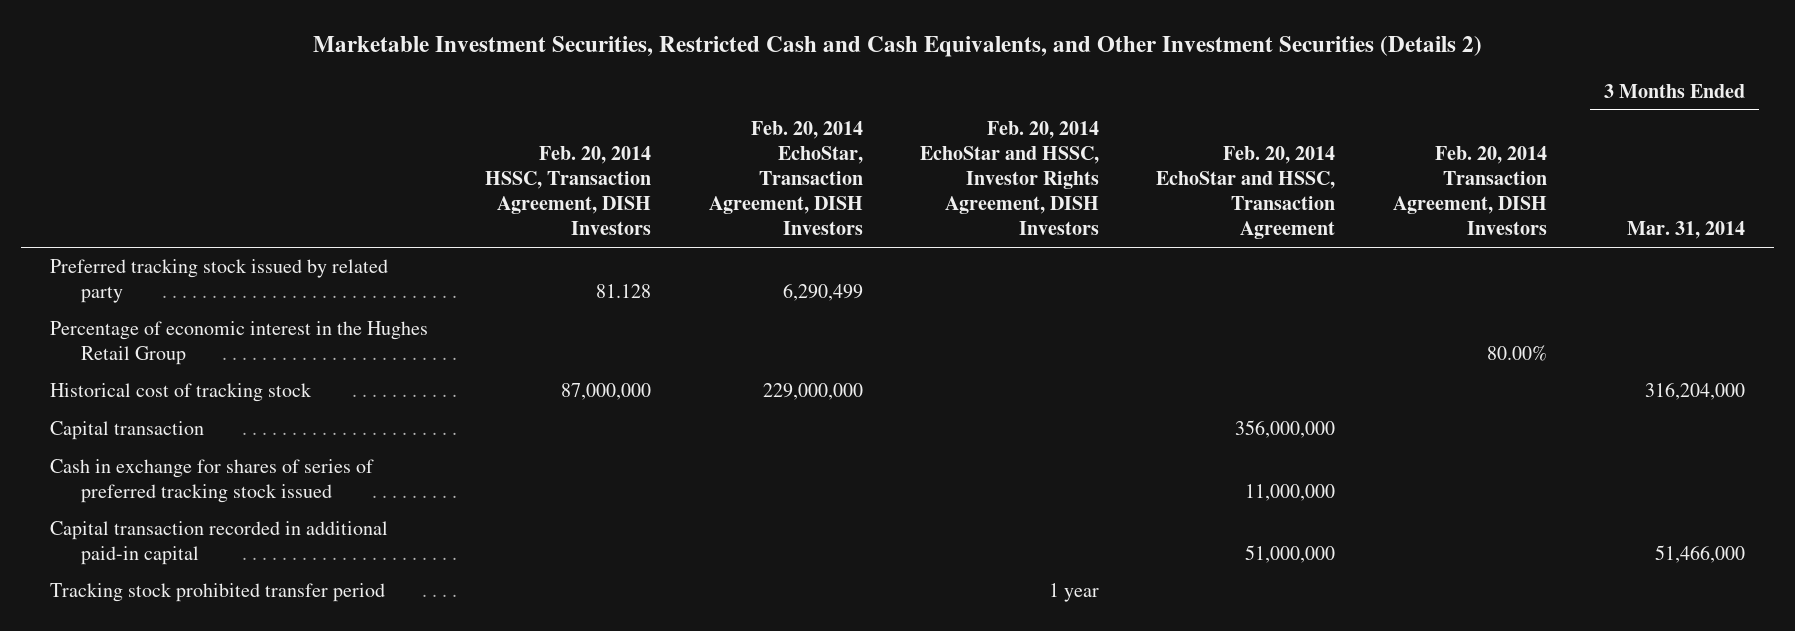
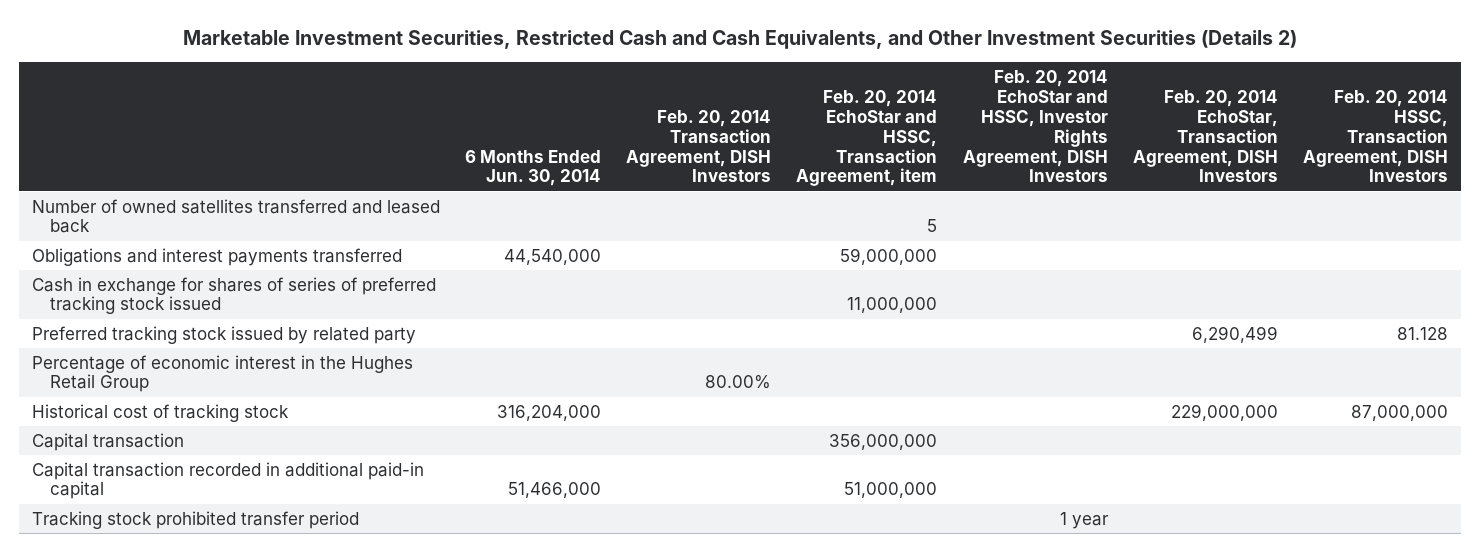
- | Feb. 20, 2014 HSSC, Transaction Agreement, DISH Investors | Feb. 20, 2014 EchoStar, Transaction Agreement, DISH Investors | Feb. 20, 2014 EchoStar and HSSC, Investor Rights Agreement, DISH Investors | Feb. 20, 2014 EchoStar and HSSC, Transaction Agreement | Feb. 20, 2014 Transaction Agreement, DISH Investors | 3 Months Ended Mar. 31, 2014
+ | 6 Months Ended Jun. 30, 2014 | Feb. 20, 2014 Transaction Agreement, DISH Investors | Feb. 20, 2014 EchoStar and HSSC, Transaction Agreement, item | Feb. 20, 2014 EchoStar and HSSC, Investor Rights Agreement, DISH Investors | Feb. 20, 2014 EchoStar, Transaction Agreement, DISH Investors | Feb. 20, 2014 HSSC, Transaction Agreement, DISH Investors
+ Number of owned satellites transferred and leased back | | | 5 | | |
+ Obligations and interest payments transferred | 44,540,000 | | 59,000,000 | | |
moved up: Cash in exchange for shares of series of preferred tracking stock issued | | | 11,000,000 | | |

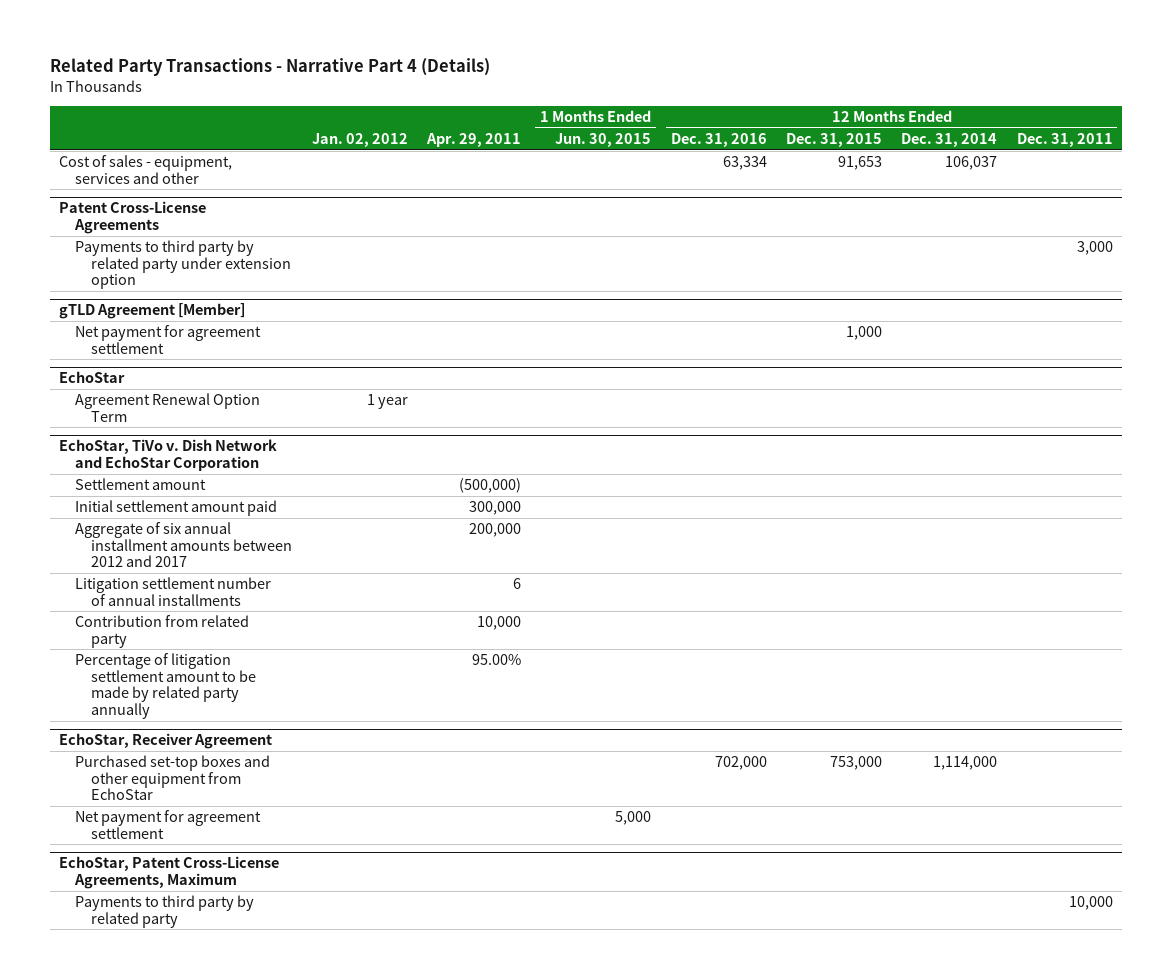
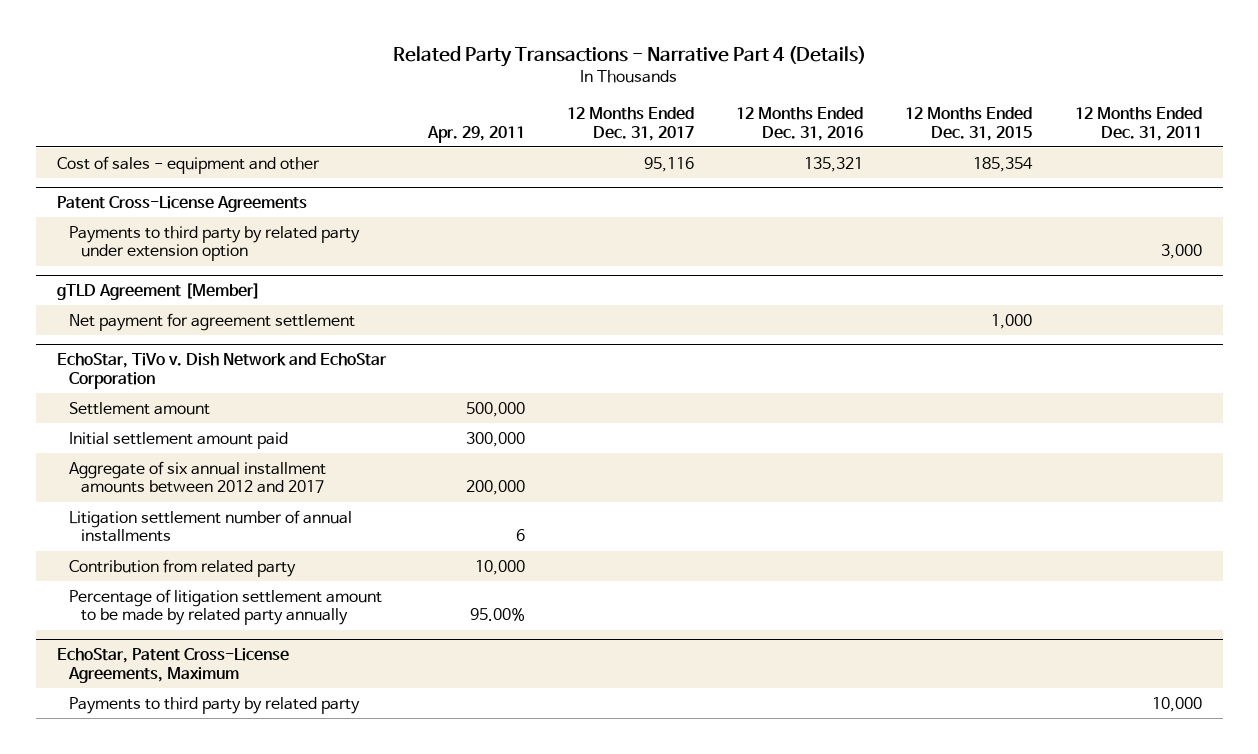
- | Jan. 02, 2012 | Apr. 29, 2011 | 1 Months Ended Jun. 30, 2015 | 12 Months Ended Dec. 31, 2016 | 12 Months Ended Dec. 31, 2015 | 12 Months Ended Dec. 31, 2014 | 12 Months Ended Dec. 31, 2011
+ | Apr. 29, 2011 | 12 Months Ended Dec. 31, 2017 | 12 Months Ended Dec. 31, 2016 | 12 Months Ended Dec. 31, 2015 | 12 Months Ended Dec. 31, 2011
- Cost of sales - equipment, services and other | | | | 63,334 | 91,653 | 106,037 |
+ Cost of sales - equipment and other | | 95,116 | 135,321 | 185,354 |
- EchoStar
- Agreement Renewal Option Term | 1 year | | | | | |
@ EchoStar, TiVo v. Dish Network and EchoStar Corporation
- Settlement amount | | (500,000) | | | | |
+ Settlement amount | 500,000 | | | |
- EchoStar, Receiver Agreement
- Purchased set-top boxes and other equipment from EchoStar | | | | 702,000 | 753,000 | 1,114,000 |
- Net payment for agreement settlement | | | 5,000 | | | |

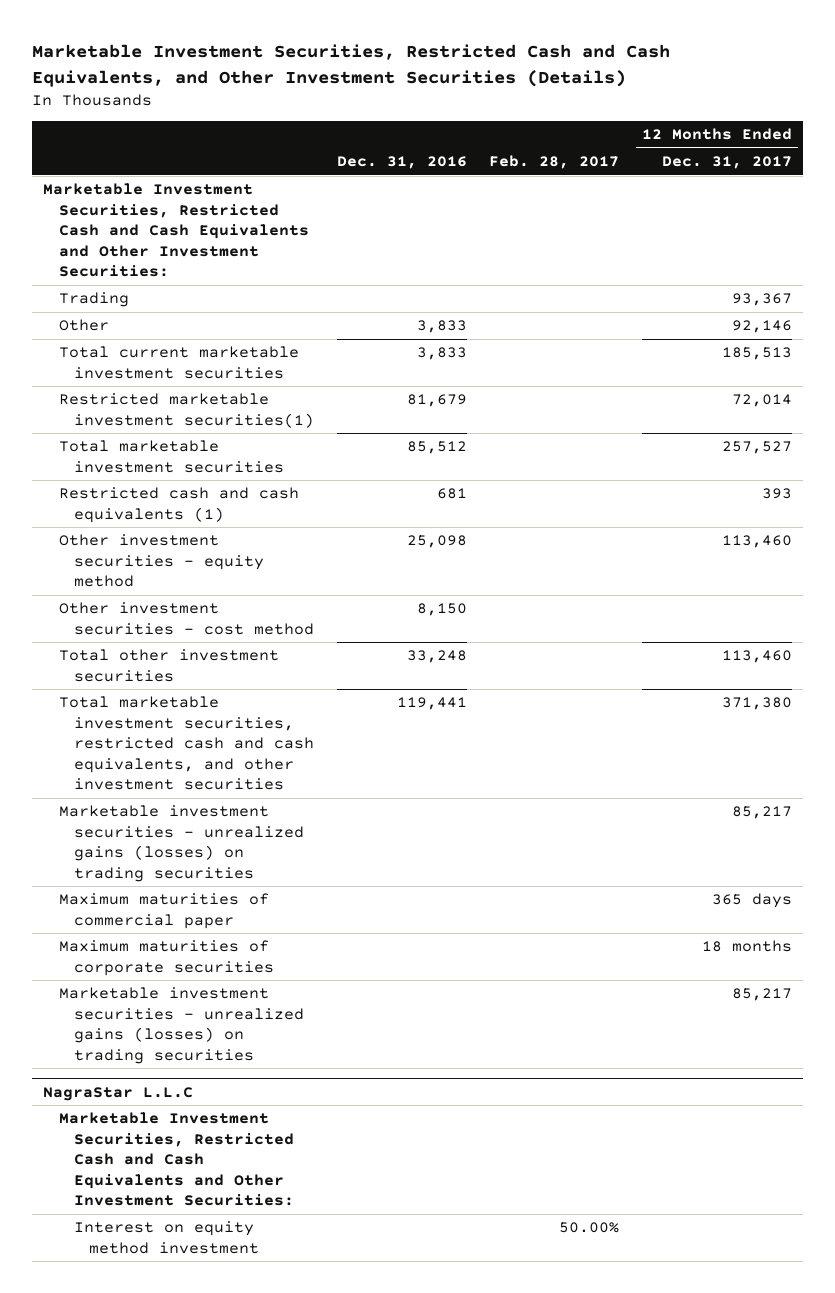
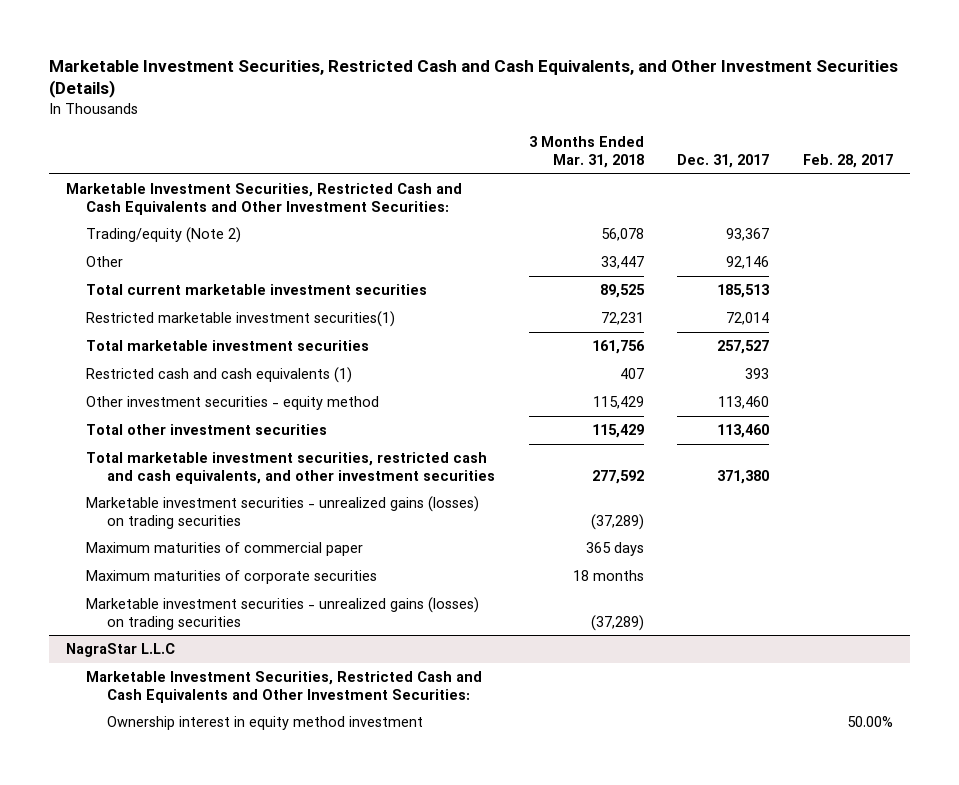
- | Dec. 31, 2016 | Feb. 28, 2017 | 12 Months Ended Dec. 31, 2017
+ | 3 Months Ended Mar. 31, 2018 | Dec. 31, 2017 | Feb. 28, 2017
- Trading | | | 93,367
+ Trading/equity (Note 2) | 56,078 | 93,367 |
- Other investment securities - cost method | 8,150 | |
@ NagraStar L.L.C
- Interest on equity method investment | | 50.00% |
+ Ownership interest in equity method investment | | | 50.00%

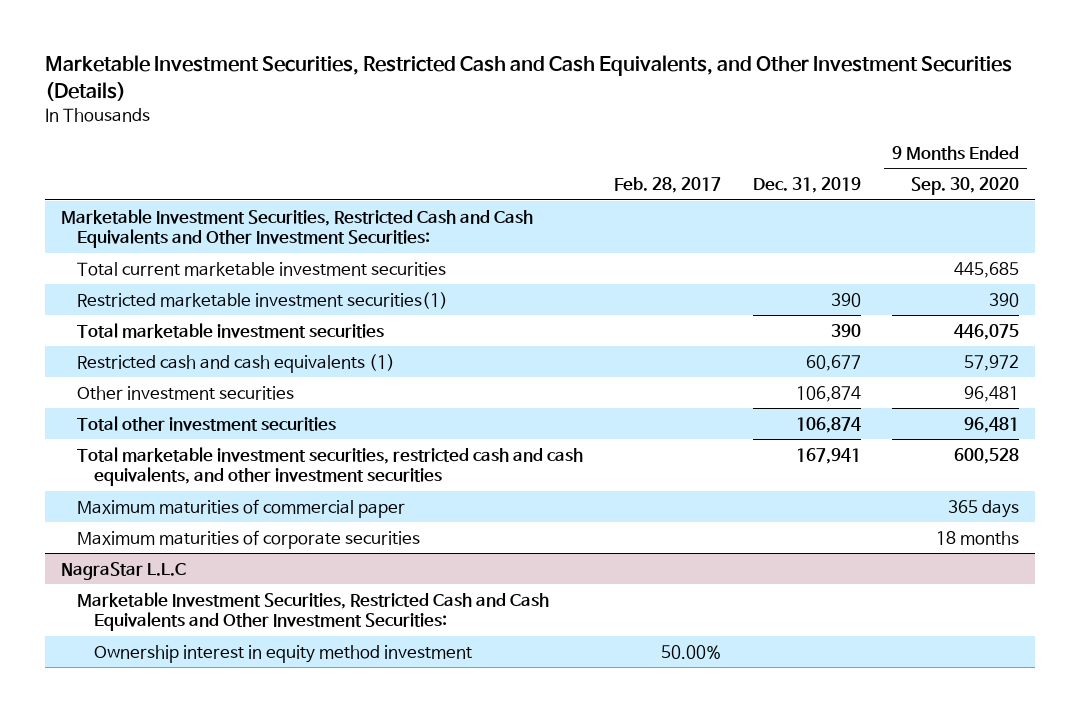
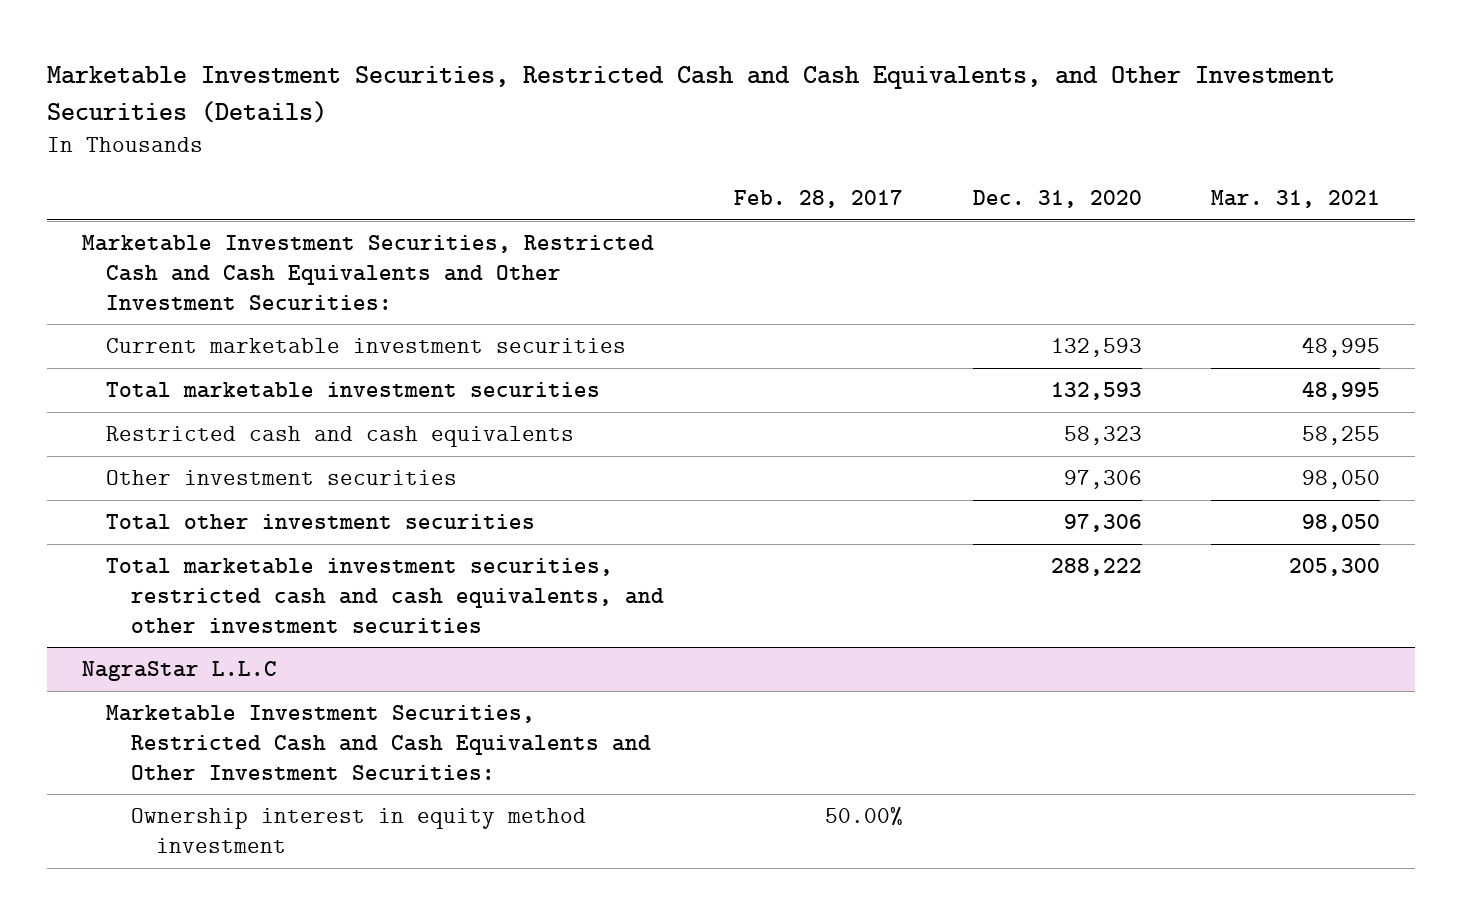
- | Feb. 28, 2017 | Dec. 31, 2019 | 9 Months Ended Sep. 30, 2020
+ | Feb. 28, 2017 | Dec. 31, 2020 | Mar. 31, 2021
- Total current marketable investment securities | | | 445,685
- Restricted marketable investment securities(1) | | 390 | 390
+ Current marketable investment securities | | 132,593 | 48,995
- Restricted cash and cash equivalents (1) | | 60,677 | 57,972
+ Restricted cash and cash equivalents | | 58,323 | 58,255
- Maximum maturities of commercial paper | | | 365 days
- Maximum maturities of corporate securities | | | 18 months

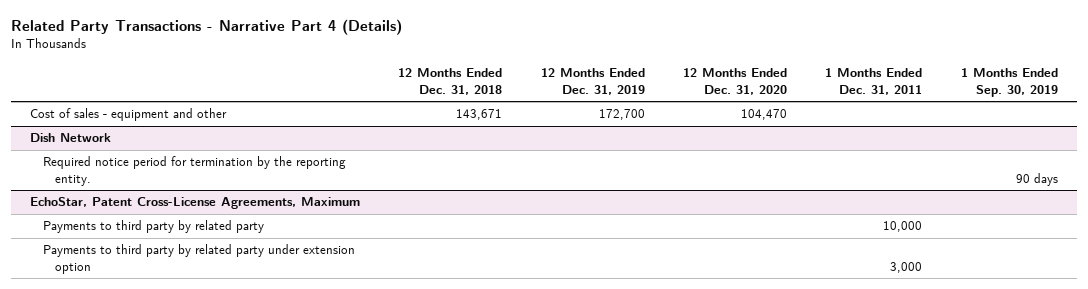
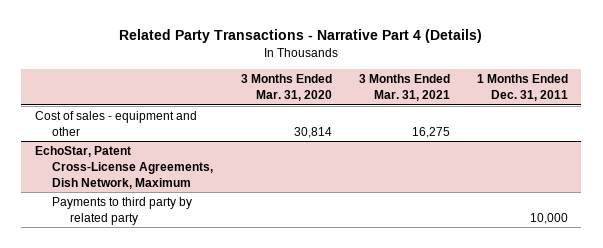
- | 12 Months Ended Dec. 31, 2018 | 12 Months Ended Dec. 31, 2019 | 12 Months Ended Dec. 31, 2020 | 1 Months Ended Dec. 31, 2011 | 1 Months Ended Sep. 30, 2019
+ | 3 Months Ended Mar. 31, 2020 | 3 Months Ended Mar. 31, 2021 | 1 Months Ended Dec. 31, 2011
- Dish Network
- Required notice period for termination by the reporting entity. | | | | | 90 days
- EchoStar, Patent Cross-License Agreements, Maximum
+ EchoStar, Patent Cross-License Agreements, Dish Network, Maximum
- Payments to third party by related party under extension option | | | | 3,000 |

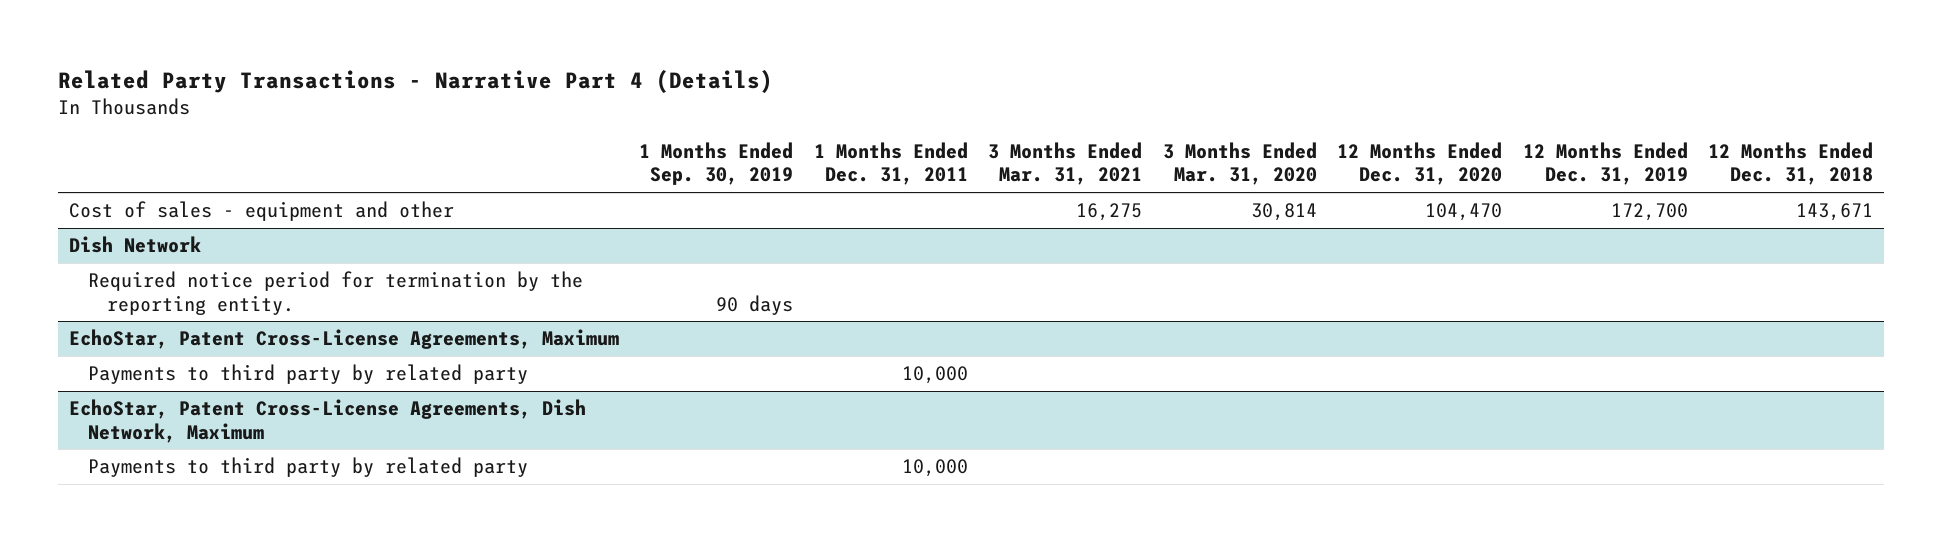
- | 3 Months Ended Mar. 31, 2020 | 3 Months Ended Mar. 31, 2021 | 1 Months Ended Dec. 31, 2011
+ | 1 Months Ended Sep. 30, 2019 | 1 Months Ended Dec. 31, 2011 | 3 Months Ended Mar. 31, 2021 | 3 Months Ended Mar. 31, 2020 | 12 Months Ended Dec. 31, 2020 | 12 Months Ended Dec. 31, 2019 | 12 Months Ended Dec. 31, 2018
+ Dish Network
+ Required notice period for termination by the reporting entity. | 90 days | | | | | |
+ EchoStar, Patent Cross-License Agreements, Maximum
+ Payments to third party by related party | | 10,000 | | | | |

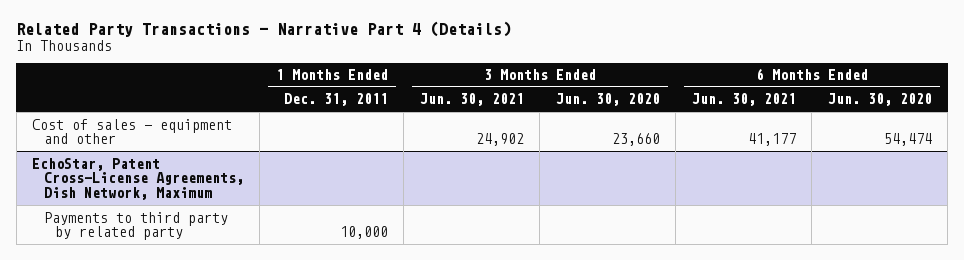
- | 1 Months Ended Sep. 30, 2019 | 1 Months Ended Dec. 31, 2011 | 3 Months Ended Mar. 31, 2021 | 3 Months Ended Mar. 31, 2020 | 12 Months Ended Dec. 31, 2020 | 12 Months Ended Dec. 31, 2019 | 12 Months Ended Dec. 31, 2018
+ | 1 Months Ended Dec. 31, 2011 | 3 Months Ended Jun. 30, 2021 | 3 Months Ended Jun. 30, 2020 | 6 Months Ended Jun. 30, 2021 | 6 Months Ended Jun. 30, 2020
- Dish Network
- Required notice period for termination by the reporting entity. | 90 days | | | | | |
- EchoStar, Patent Cross-License Agreements, Maximum
- Payments to third party by related party | | 10,000 | | | | |

